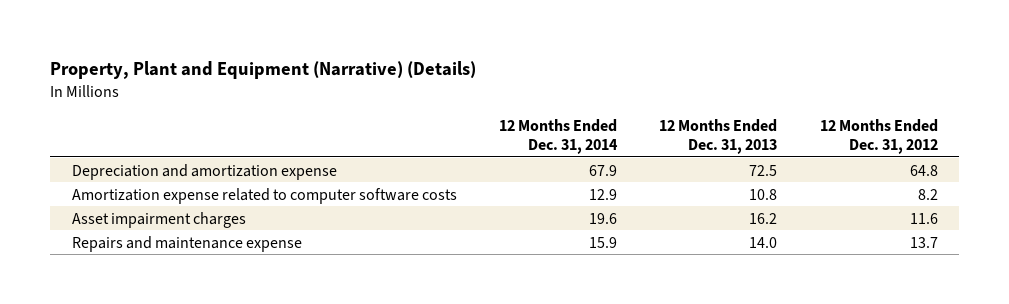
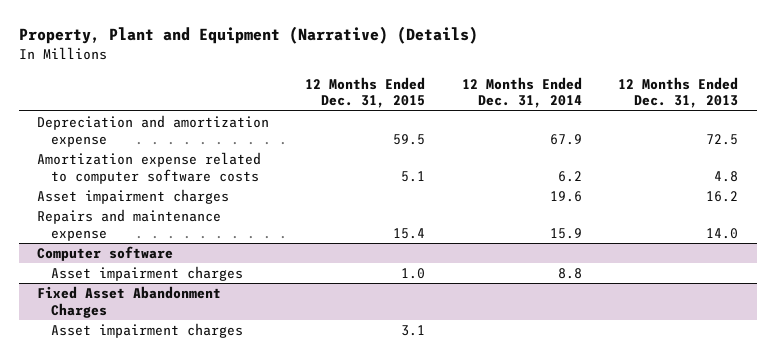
- | 12 Months Ended Dec. 31, 2014 | 12 Months Ended Dec. 31, 2013 | 12 Months Ended Dec. 31, 2012
+ | 12 Months Ended Dec. 31, 2015 | 12 Months Ended Dec. 31, 2014 | 12 Months Ended Dec. 31, 2013
- Amortization expense related to computer software costs | 12.9 | 10.8 | 8.2
+ Amortization expense related to computer software costs | 5.1 | 6.2 | 4.8
+ Computer software
+ Asset impairment charges | 1.0 | 8.8 |
+ Fixed Asset Abandonment Charges
+ Asset impairment charges | 3.1 | |

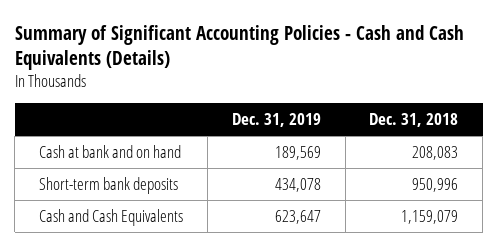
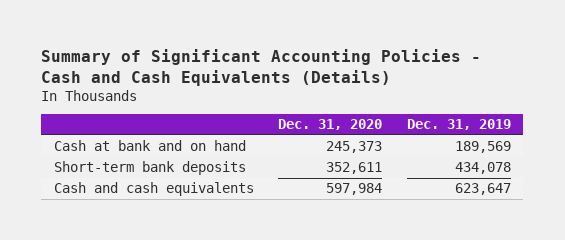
- | Dec. 31, 2019 | Dec. 31, 2018
+ | Dec. 31, 2020 | Dec. 31, 2019
- Cash and Cash Equivalents | 623,647 | 1,159,079
+ Cash and cash equivalents | 597,984 | 623,647

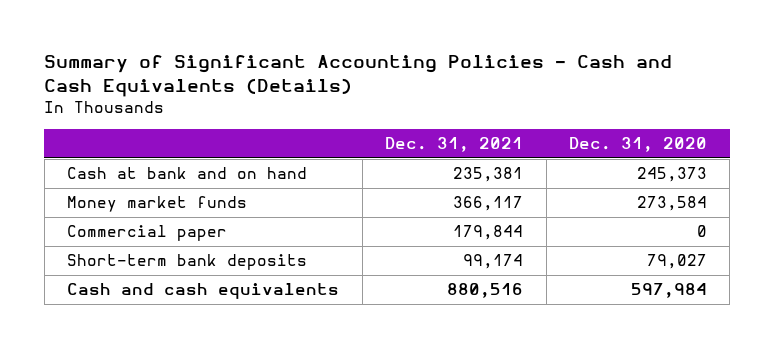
- | Dec. 31, 2020 | Dec. 31, 2019
+ | Dec. 31, 2021 | Dec. 31, 2020
- Short-term bank deposits | 352,611 | 434,078
+ Money market funds | 366,117 | 273,584
+ Commercial paper | 179,844 | 0
+ Short-term bank deposits | 99,174 | 79,027

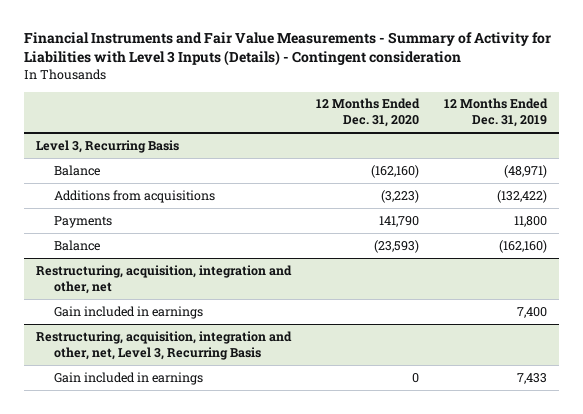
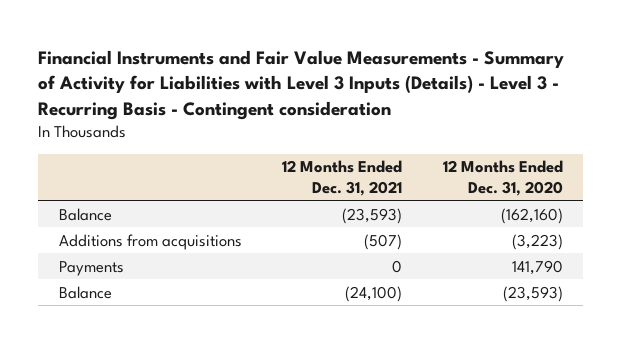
- Financial Instruments and Fair Value Measurements - Summary of Activity for Liabilities with Level 3 Inputs (Details) - Contingent consideration
+ Financial Instruments and Fair Value Measurements - Summary of Activity for Liabilities with Level 3 Inputs (Details) - Level 3 - Recurring Basis - Contingent consideration
- | 12 Months Ended Dec. 31, 2020 | 12 Months Ended Dec. 31, 2019
+ | 12 Months Ended Dec. 31, 2021 | 12 Months Ended Dec. 31, 2020
- Level 3, Recurring Basis
- Restructuring, acquisition, integration and other, net
- Gain included in earnings | | 7,400
- Restructuring, acquisition, integration and other, net, Level 3, Recurring Basis
- Gain included in earnings | 0 | 7,433

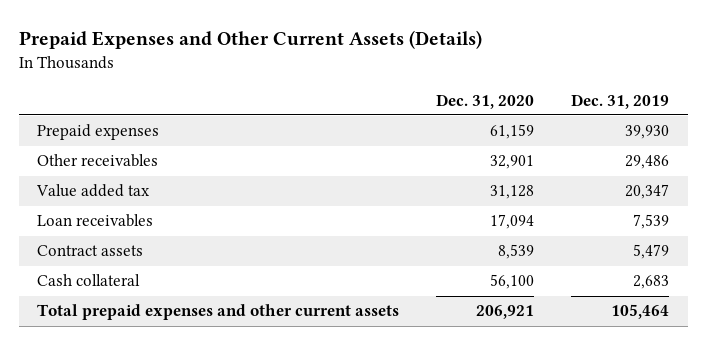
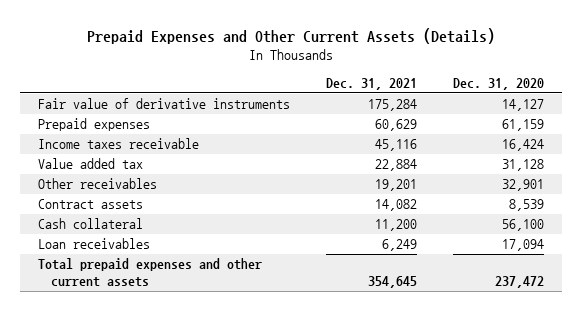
- | Dec. 31, 2020 | Dec. 31, 2019
+ | Dec. 31, 2021 | Dec. 31, 2020
+ Fair value of derivative instruments | 175,284 | 14,127
+ Income taxes receivable | 45,116 | 16,424
moved down: Other receivables | 19,201 | 32,901
- Total prepaid expenses and other current assets | 206,921 | 105,464
moved down: Loan receivables | 6,249 | 17,094
+ Total prepaid expenses and other current assets | 354,645 | 237,472

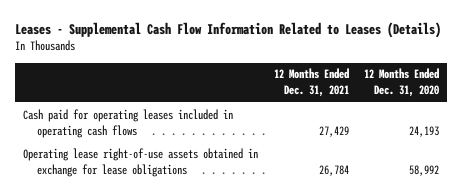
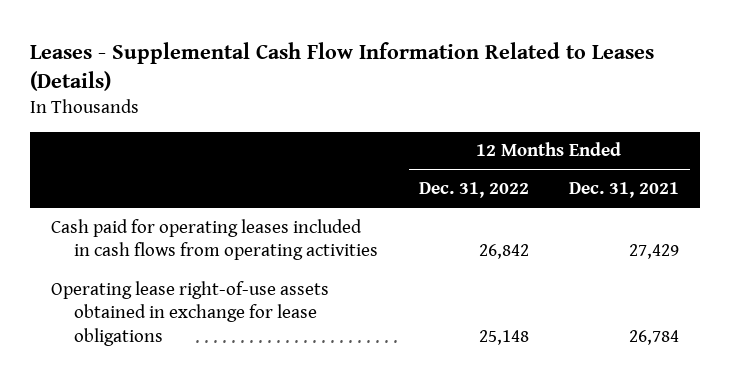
- | 12 Months Ended Dec. 31, 2021 | 12 Months Ended Dec. 31, 2020
+ | 12 Months Ended Dec. 31, 2022 | 12 Months Ended Dec. 31, 2021
- Cash paid for operating leases included in operating cash flows | 27,429 | 24,193
+ Cash paid for operating leases included in cash flows from operating activities | 26,842 | 27,429

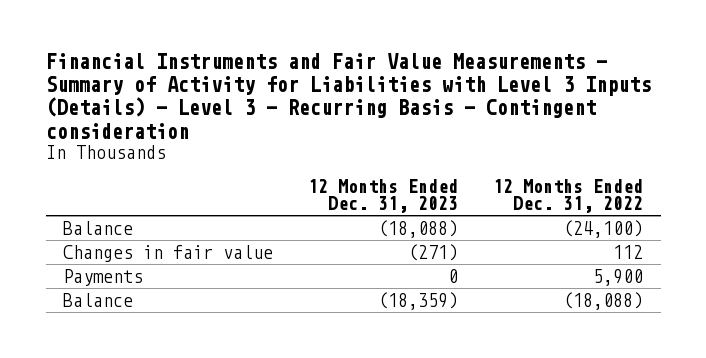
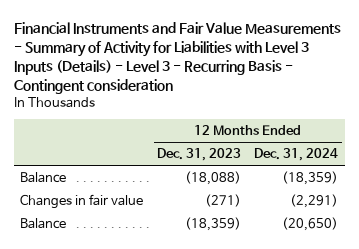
- | 12 Months Ended Dec. 31, 2023 | 12 Months Ended Dec. 31, 2022
+ | 12 Months Ended Dec. 31, 2023 | 12 Months Ended Dec. 31, 2024
- Payments | 0 | 5,900

